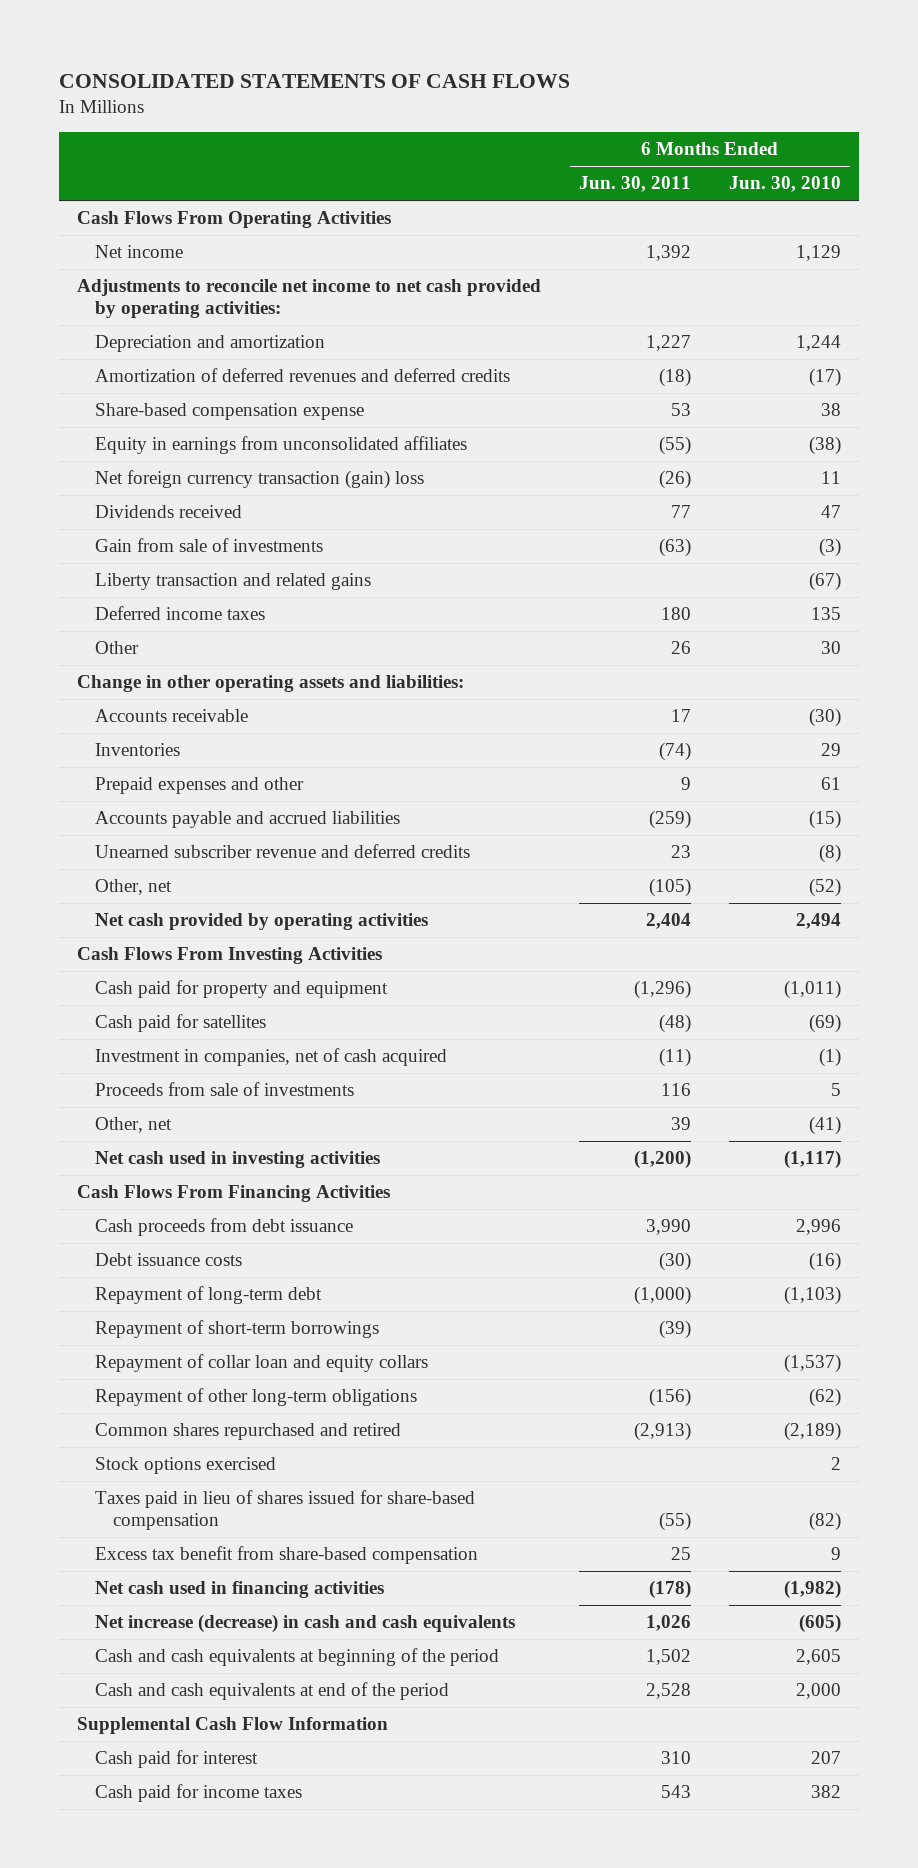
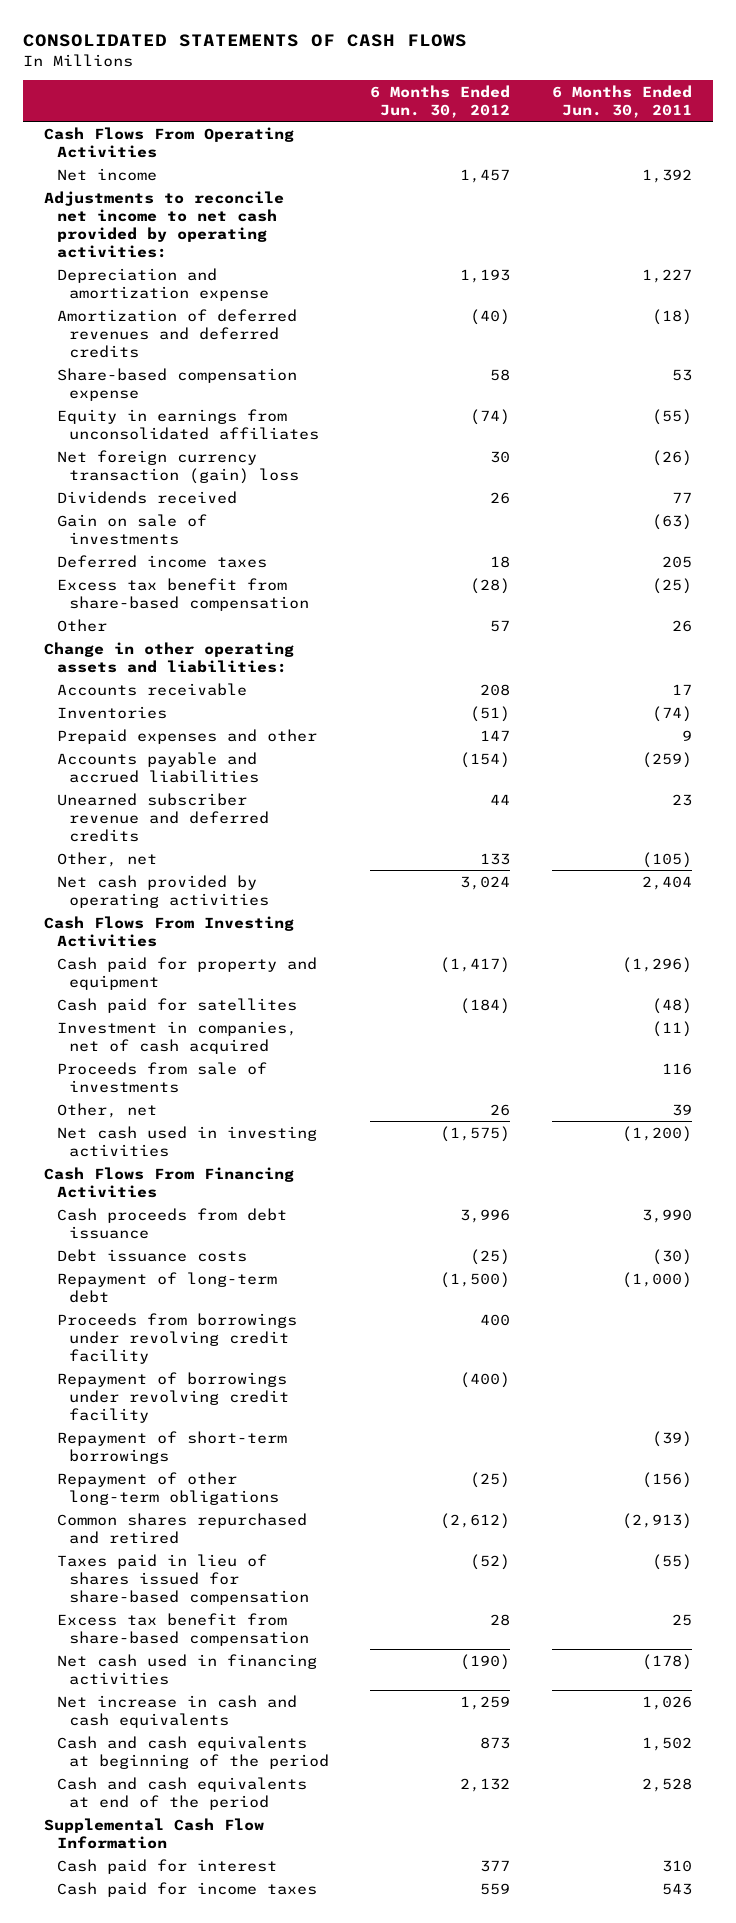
- | 6 Months Ended Jun. 30, 2011 | 6 Months Ended Jun. 30, 2010
+ | 6 Months Ended Jun. 30, 2012 | 6 Months Ended Jun. 30, 2011
- Depreciation and amortization | 1,227 | 1,244
+ Depreciation and amortization expense | 1,193 | 1,227
- Gain from sale of investments | (63) | (3)
- Liberty transaction and related gains | | (67)
- Deferred income taxes | 180 | 135
+ Gain on sale of investments | | (63)
+ Deferred income taxes | 18 | 205
+ Excess tax benefit from share-based compensation | (28) | (25)
+ Proceeds from borrowings under revolving credit facility | 400 |
+ Repayment of borrowings under revolving credit facility | (400) |
- Repayment of collar loan and equity collars | | (1,537)
- Stock options exercised | | 2
- Net increase (decrease) in cash and cash equivalents | 1,026 | (605)
+ Net increase in cash and cash equivalents | 1,259 | 1,026

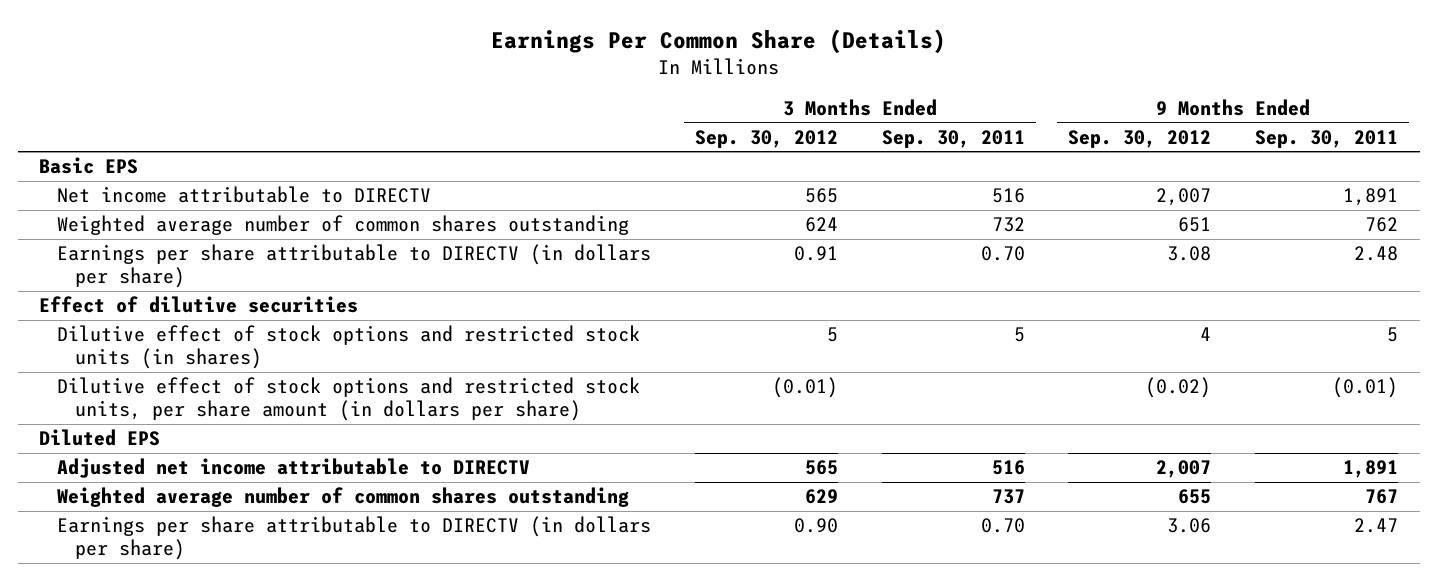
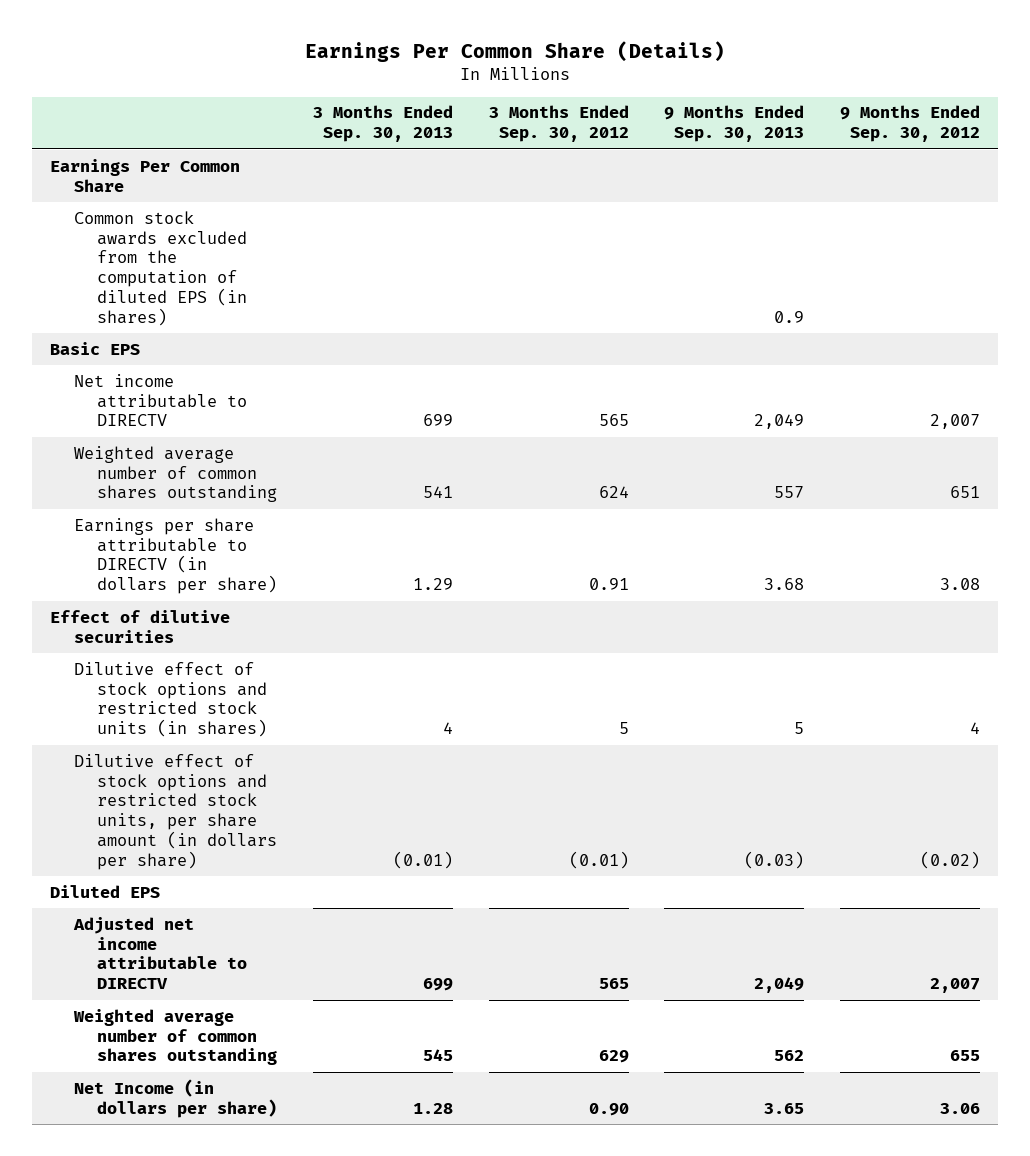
- | 3 Months Ended Sep. 30, 2012 | 3 Months Ended Sep. 30, 2011 | 9 Months Ended Sep. 30, 2012 | 9 Months Ended Sep. 30, 2011
+ | 3 Months Ended Sep. 30, 2013 | 3 Months Ended Sep. 30, 2012 | 9 Months Ended Sep. 30, 2013 | 9 Months Ended Sep. 30, 2012
+ Earnings Per Common Share
+ Common stock awards excluded from the computation of diluted EPS (in shares) | | | 0.9 |
- Earnings per share attributable to DIRECTV (in dollars per share) | 0.90 | 0.70 | 3.06 | 2.47
+ Net Income (in dollars per share) | 1.28 | 0.90 | 3.65 | 3.06

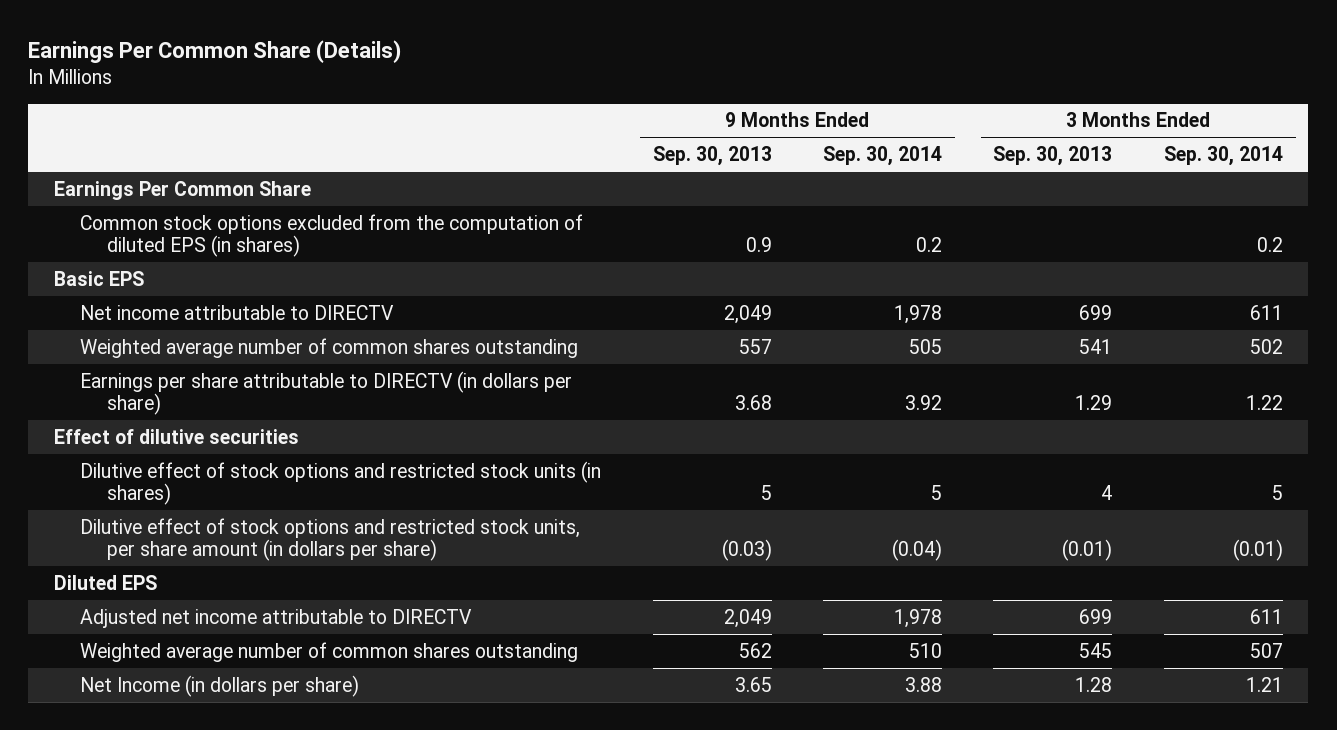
- | 3 Months Ended Sep. 30, 2013 | 3 Months Ended Sep. 30, 2012 | 9 Months Ended Sep. 30, 2013 | 9 Months Ended Sep. 30, 2012
+ | 9 Months Ended Sep. 30, 2013 | 9 Months Ended Sep. 30, 2014 | 3 Months Ended Sep. 30, 2013 | 3 Months Ended Sep. 30, 2014
- Common stock awards excluded from the computation of diluted EPS (in shares) | | | 0.9 |
+ Common stock options excluded from the computation of diluted EPS (in shares) | 0.9 | 0.2 | | 0.2

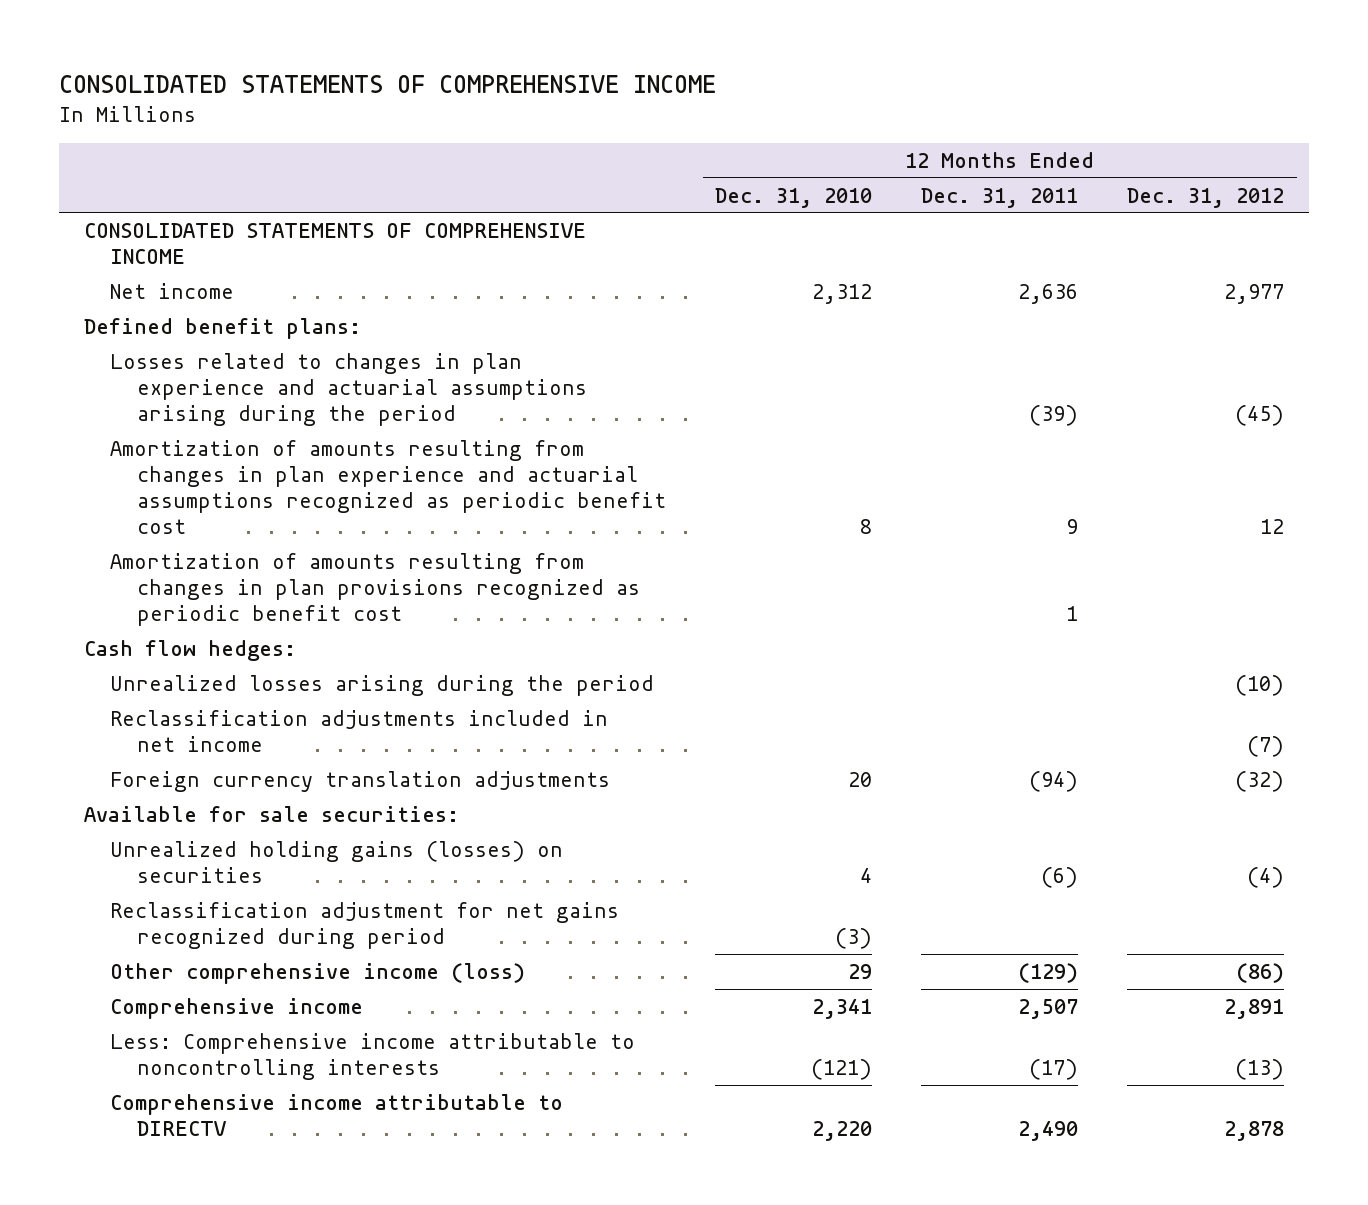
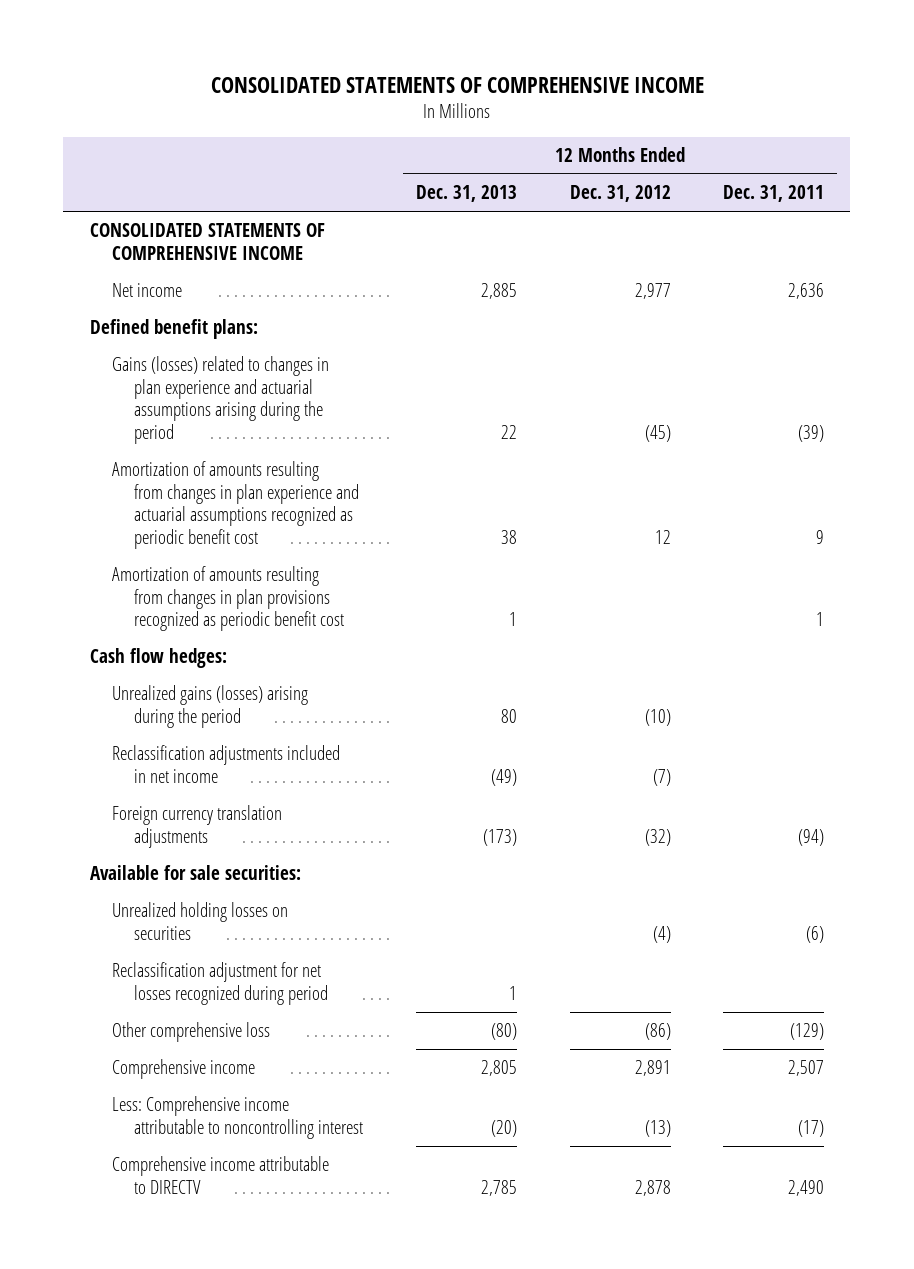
- | 12 Months Ended Dec. 31, 2010 | 12 Months Ended Dec. 31, 2011 | 12 Months Ended Dec. 31, 2012
+ | 12 Months Ended Dec. 31, 2013 | 12 Months Ended Dec. 31, 2012 | 12 Months Ended Dec. 31, 2011
- Losses related to changes in plan experience and actuarial assumptions arising during the period | | (39) | (45)
+ Gains (losses) related to changes in plan experience and actuarial assumptions arising during the period | 22 | (45) | (39)
- Unrealized losses arising during the period | | | (10)
+ Unrealized gains (losses) arising during the period | 80 | (10) |
- Unrealized holding gains (losses) on securities | 4 | (6) | (4)
- Reclassification adjustment for net gains recognized during period | (3) | |
- Other comprehensive income (loss) | 29 | (129) | (86)
+ Unrealized holding losses on securities | | (4) | (6)
+ Reclassification adjustment for net losses recognized during period | 1 | |
+ Other comprehensive loss | (80) | (86) | (129)
- Less: Comprehensive income attributable to noncontrolling interests | (121) | (17) | (13)
+ Less: Comprehensive income attributable to noncontrolling interest | (20) | (13) | (17)

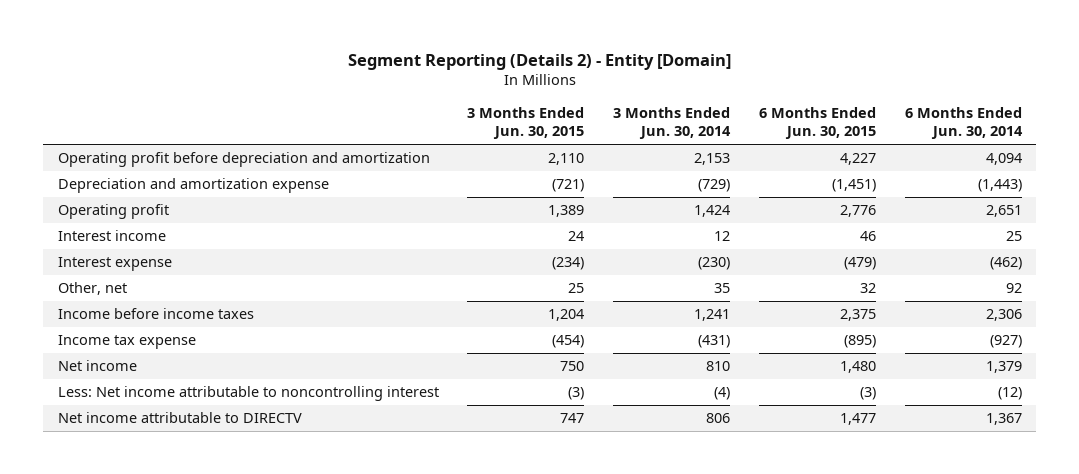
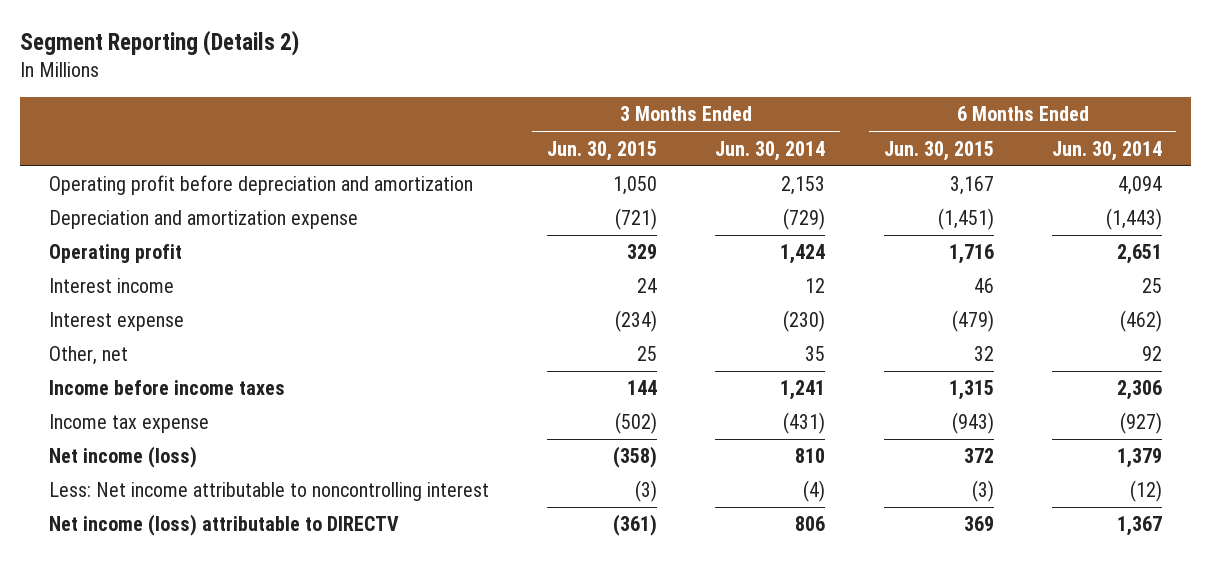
- Segment Reporting (Details 2) - Entity [Domain]
+ Segment Reporting (Details 2)
- Operating profit before depreciation and amortization | 2,110 | 2,153 | 4,227 | 4,094
+ Operating profit before depreciation and amortization | 1,050 | 2,153 | 3,167 | 4,094
- Operating profit | 1,389 | 1,424 | 2,776 | 2,651
+ Operating profit | 329 | 1,424 | 1,716 | 2,651
- Income before income taxes | 1,204 | 1,241 | 2,375 | 2,306
- Income tax expense | (454) | (431) | (895) | (927)
- Net income | 750 | 810 | 1,480 | 1,379
+ Income before income taxes | 144 | 1,241 | 1,315 | 2,306
+ Income tax expense | (502) | (431) | (943) | (927)
+ Net income (loss) | (358) | 810 | 372 | 1,379
- Net income attributable to DIRECTV | 747 | 806 | 1,477 | 1,367
+ Net income (loss) attributable to DIRECTV | (361) | 806 | 369 | 1,367

